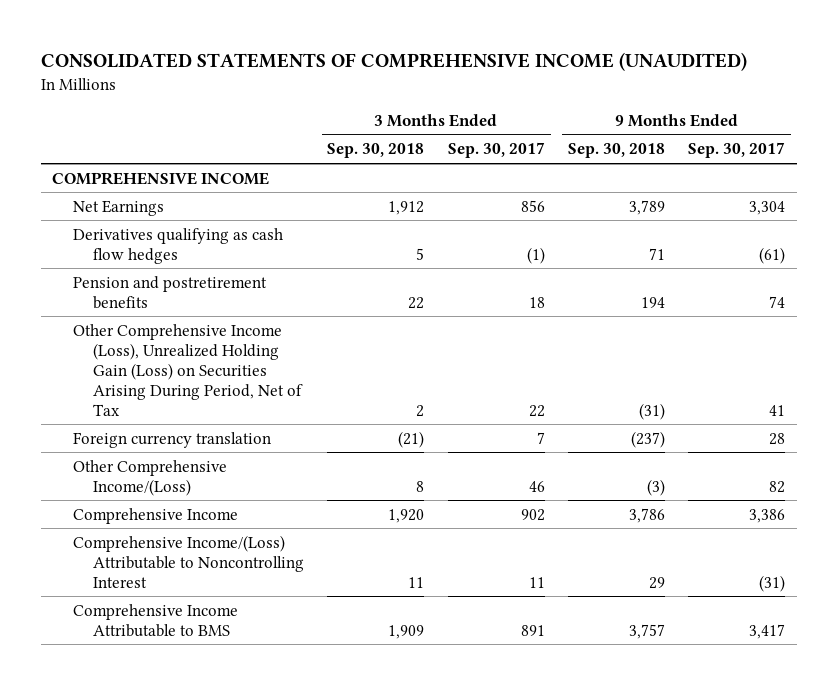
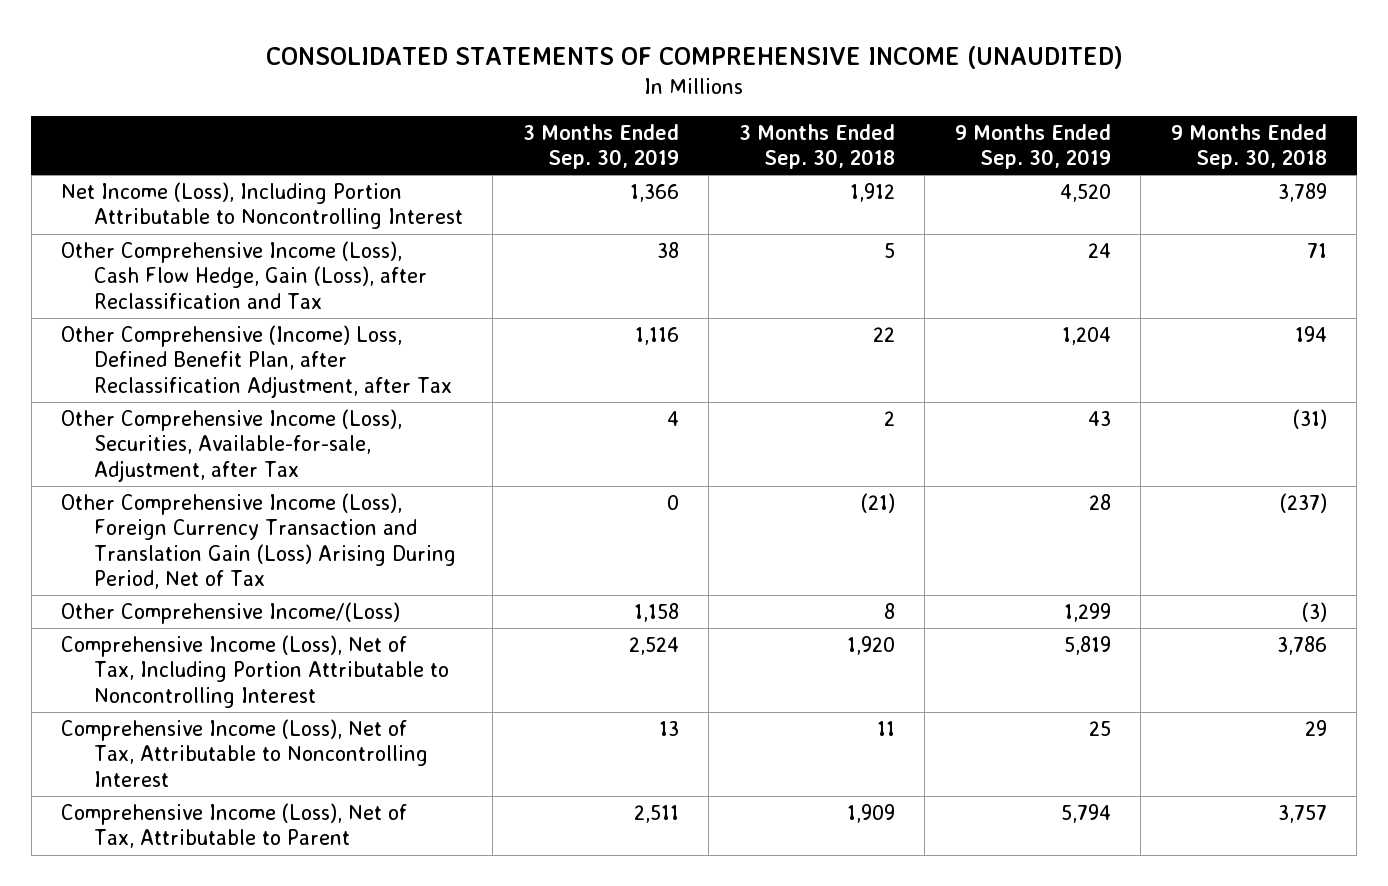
- | 3 Months Ended Sep. 30, 2018 | 3 Months Ended Sep. 30, 2017 | 9 Months Ended Sep. 30, 2018 | 9 Months Ended Sep. 30, 2017
+ | 3 Months Ended Sep. 30, 2019 | 3 Months Ended Sep. 30, 2018 | 9 Months Ended Sep. 30, 2019 | 9 Months Ended Sep. 30, 2018
- COMPREHENSIVE INCOME
- Net Earnings | 1,912 | 856 | 3,789 | 3,304
- Derivatives qualifying as cash flow hedges | 5 | (1) | 71 | (61)
- Pension and postretirement benefits | 22 | 18 | 194 | 74
- Other Comprehensive Income (Loss), Unrealized Holding Gain (Loss) on Securities Arising During Period, Net of Tax | 2 | 22 | (31) | 41
- Foreign currency translation | (21) | 7 | (237) | 28
+ Net Income (Loss), Including Portion Attributable to Noncontrolling Interest | 1,366 | 1,912 | 4,520 | 3,789
+ Other Comprehensive Income (Loss), Cash Flow Hedge, Gain (Loss), after Reclassification and Tax | 38 | 5 | 24 | 71
+ Other Comprehensive (Income) Loss, Defined Benefit Plan, after Reclassification Adjustment, after Tax | 1,116 | 22 | 1,204 | 194
+ Other Comprehensive Income (Loss), Securities, Available-for-sale, Adjustment, after Tax | 4 | 2 | 43 | (31)
+ Other Comprehensive Income (Loss), Foreign Currency Transaction and Translation Gain (Loss) Arising During Period, Net of Tax | 0 | (21) | 28 | (237)
- Comprehensive Income | 1,920 | 902 | 3,786 | 3,386
- Comprehensive Income/(Loss) Attributable to Noncontrolling Interest | 11 | 11 | 29 | (31)
- Comprehensive Income Attributable to BMS | 1,909 | 891 | 3,757 | 3,417
+ Comprehensive Income (Loss), Net of Tax, Including Portion Attributable to Noncontrolling Interest | 2,524 | 1,920 | 5,819 | 3,786
+ Comprehensive Income (Loss), Net of Tax, Attributable to Noncontrolling Interest | 13 | 11 | 25 | 29
+ Comprehensive Income (Loss), Net of Tax, Attributable to Parent | 2,511 | 1,909 | 5,794 | 3,757

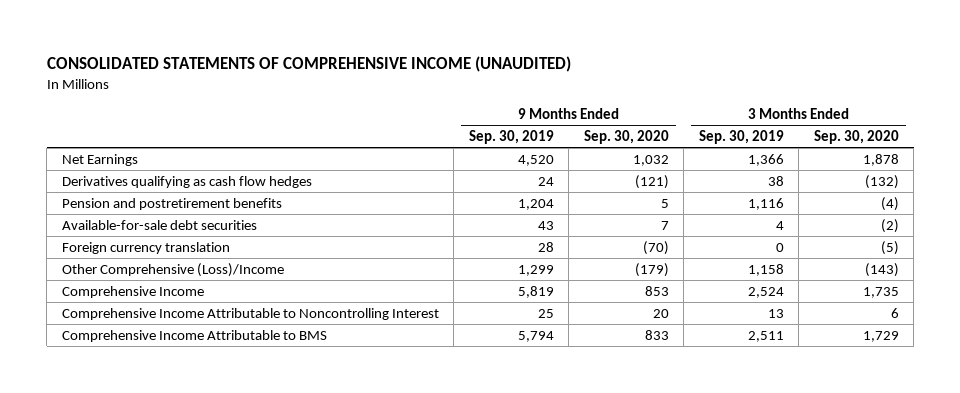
- | 3 Months Ended Sep. 30, 2019 | 3 Months Ended Sep. 30, 2018 | 9 Months Ended Sep. 30, 2019 | 9 Months Ended Sep. 30, 2018
+ | 9 Months Ended Sep. 30, 2019 | 9 Months Ended Sep. 30, 2020 | 3 Months Ended Sep. 30, 2019 | 3 Months Ended Sep. 30, 2020
- Net Income (Loss), Including Portion Attributable to Noncontrolling Interest | 1,366 | 1,912 | 4,520 | 3,789
- Other Comprehensive Income (Loss), Cash Flow Hedge, Gain (Loss), after Reclassification and Tax | 38 | 5 | 24 | 71
- Other Comprehensive (Income) Loss, Defined Benefit Plan, after Reclassification Adjustment, after Tax | 1,116 | 22 | 1,204 | 194
- Other Comprehensive Income (Loss), Securities, Available-for-sale, Adjustment, after Tax | 4 | 2 | 43 | (31)
- Other Comprehensive Income (Loss), Foreign Currency Transaction and Translation Gain (Loss) Arising During Period, Net of Tax | 0 | (21) | 28 | (237)
- Other Comprehensive Income/(Loss) | 1,158 | 8 | 1,299 | (3)
- Comprehensive Income (Loss), Net of Tax, Including Portion Attributable to Noncontrolling Interest | 2,524 | 1,920 | 5,819 | 3,786
- Comprehensive Income (Loss), Net of Tax, Attributable to Noncontrolling Interest | 13 | 11 | 25 | 29
- Comprehensive Income (Loss), Net of Tax, Attributable to Parent | 2,511 | 1,909 | 5,794 | 3,757
+ Net Earnings | 4,520 | 1,032 | 1,366 | 1,878
+ Derivatives qualifying as cash flow hedges | 24 | (121) | 38 | (132)
+ Pension and postretirement benefits | 1,204 | 5 | 1,116 | (4)
+ Available-for-sale debt securities | 43 | 7 | 4 | (2)
+ Foreign currency translation | 28 | (70) | 0 | (5)
+ Other Comprehensive (Loss)/Income | 1,299 | (179) | 1,158 | (143)
+ Comprehensive Income | 5,819 | 853 | 2,524 | 1,735
+ Comprehensive Income Attributable to Noncontrolling Interest | 25 | 20 | 13 | 6
+ Comprehensive Income Attributable to BMS | 5,794 | 833 | 2,511 | 1,729

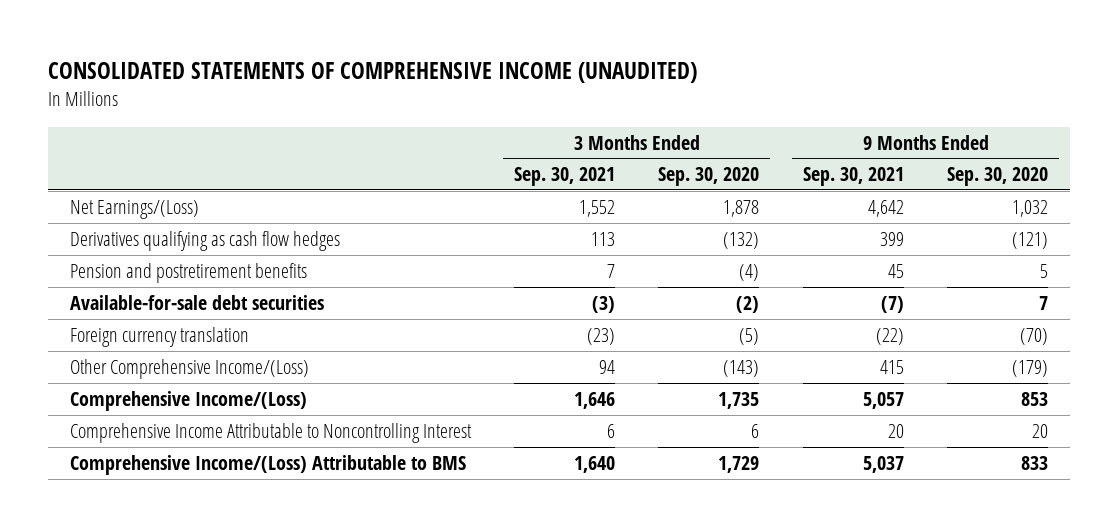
- | 9 Months Ended Sep. 30, 2019 | 9 Months Ended Sep. 30, 2020 | 3 Months Ended Sep. 30, 2019 | 3 Months Ended Sep. 30, 2020
+ | 3 Months Ended Sep. 30, 2021 | 3 Months Ended Sep. 30, 2020 | 9 Months Ended Sep. 30, 2021 | 9 Months Ended Sep. 30, 2020
- Net Earnings | 4,520 | 1,032 | 1,366 | 1,878
+ Net Earnings/(Loss) | 1,552 | 1,878 | 4,642 | 1,032
- Other Comprehensive (Loss)/Income | 1,299 | (179) | 1,158 | (143)
- Comprehensive Income | 5,819 | 853 | 2,524 | 1,735
+ Other Comprehensive Income/(Loss) | 94 | (143) | 415 | (179)
+ Comprehensive Income/(Loss) | 1,646 | 1,735 | 5,057 | 853
- Comprehensive Income Attributable to BMS | 5,794 | 833 | 2,511 | 1,729
+ Comprehensive Income/(Loss) Attributable to BMS | 1,640 | 1,729 | 5,037 | 833

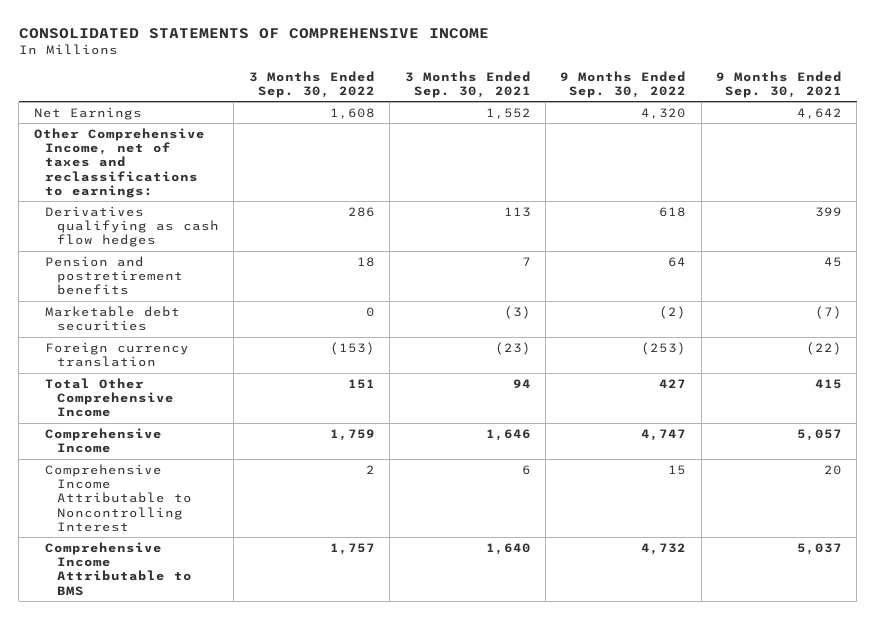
- CONSOLIDATED STATEMENTS OF COMPREHENSIVE INCOME (UNAUDITED)
+ CONSOLIDATED STATEMENTS OF COMPREHENSIVE INCOME
- | 3 Months Ended Sep. 30, 2021 | 3 Months Ended Sep. 30, 2020 | 9 Months Ended Sep. 30, 2021 | 9 Months Ended Sep. 30, 2020
+ | 3 Months Ended Sep. 30, 2022 | 3 Months Ended Sep. 30, 2021 | 9 Months Ended Sep. 30, 2022 | 9 Months Ended Sep. 30, 2021
- Net Earnings/(Loss) | 1,552 | 1,878 | 4,642 | 1,032
+ Net Earnings | 1,608 | 1,552 | 4,320 | 4,642
+ Other Comprehensive Income, net of taxes and reclassifications to earnings:
- Available-for-sale debt securities | (3) | (2) | (7) | 7
+ Marketable debt securities | 0 | (3) | (2) | (7)
- Other Comprehensive Income/(Loss) | 94 | (143) | 415 | (179)
- Comprehensive Income/(Loss) | 1,646 | 1,735 | 5,057 | 853
+ Total Other Comprehensive Income | 151 | 94 | 427 | 415
+ Comprehensive Income | 1,759 | 1,646 | 4,747 | 5,057
- Comprehensive Income/(Loss) Attributable to BMS | 1,640 | 1,729 | 5,037 | 833
+ Comprehensive Income Attributable to BMS | 1,757 | 1,640 | 4,732 | 5,037

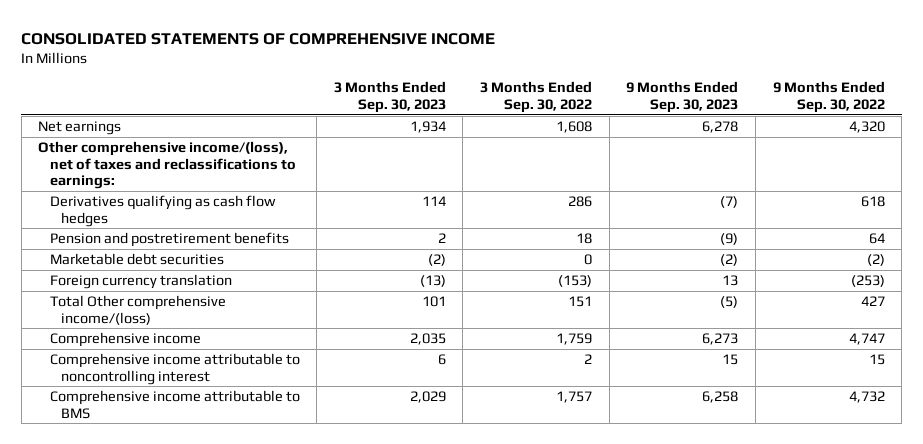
- | 3 Months Ended Sep. 30, 2022 | 3 Months Ended Sep. 30, 2021 | 9 Months Ended Sep. 30, 2022 | 9 Months Ended Sep. 30, 2021
+ | 3 Months Ended Sep. 30, 2023 | 3 Months Ended Sep. 30, 2022 | 9 Months Ended Sep. 30, 2023 | 9 Months Ended Sep. 30, 2022
- Net Earnings | 1,608 | 1,552 | 4,320 | 4,642
- Other Comprehensive Income, net of taxes and reclassifications to earnings:
+ Net earnings | 1,934 | 1,608 | 6,278 | 4,320
+ Other comprehensive income/(loss), net of taxes and reclassifications to earnings:
- Total Other Comprehensive Income | 151 | 94 | 427 | 415
- Comprehensive Income | 1,759 | 1,646 | 4,747 | 5,057
- Comprehensive Income Attributable to Noncontrolling Interest | 2 | 6 | 15 | 20
- Comprehensive Income Attributable to BMS | 1,757 | 1,640 | 4,732 | 5,037
+ Total Other comprehensive income/(loss) | 101 | 151 | (5) | 427
+ Comprehensive income | 2,035 | 1,759 | 6,273 | 4,747
+ Comprehensive income attributable to noncontrolling interest | 6 | 2 | 15 | 15
+ Comprehensive income attributable to BMS | 2,029 | 1,757 | 6,258 | 4,732

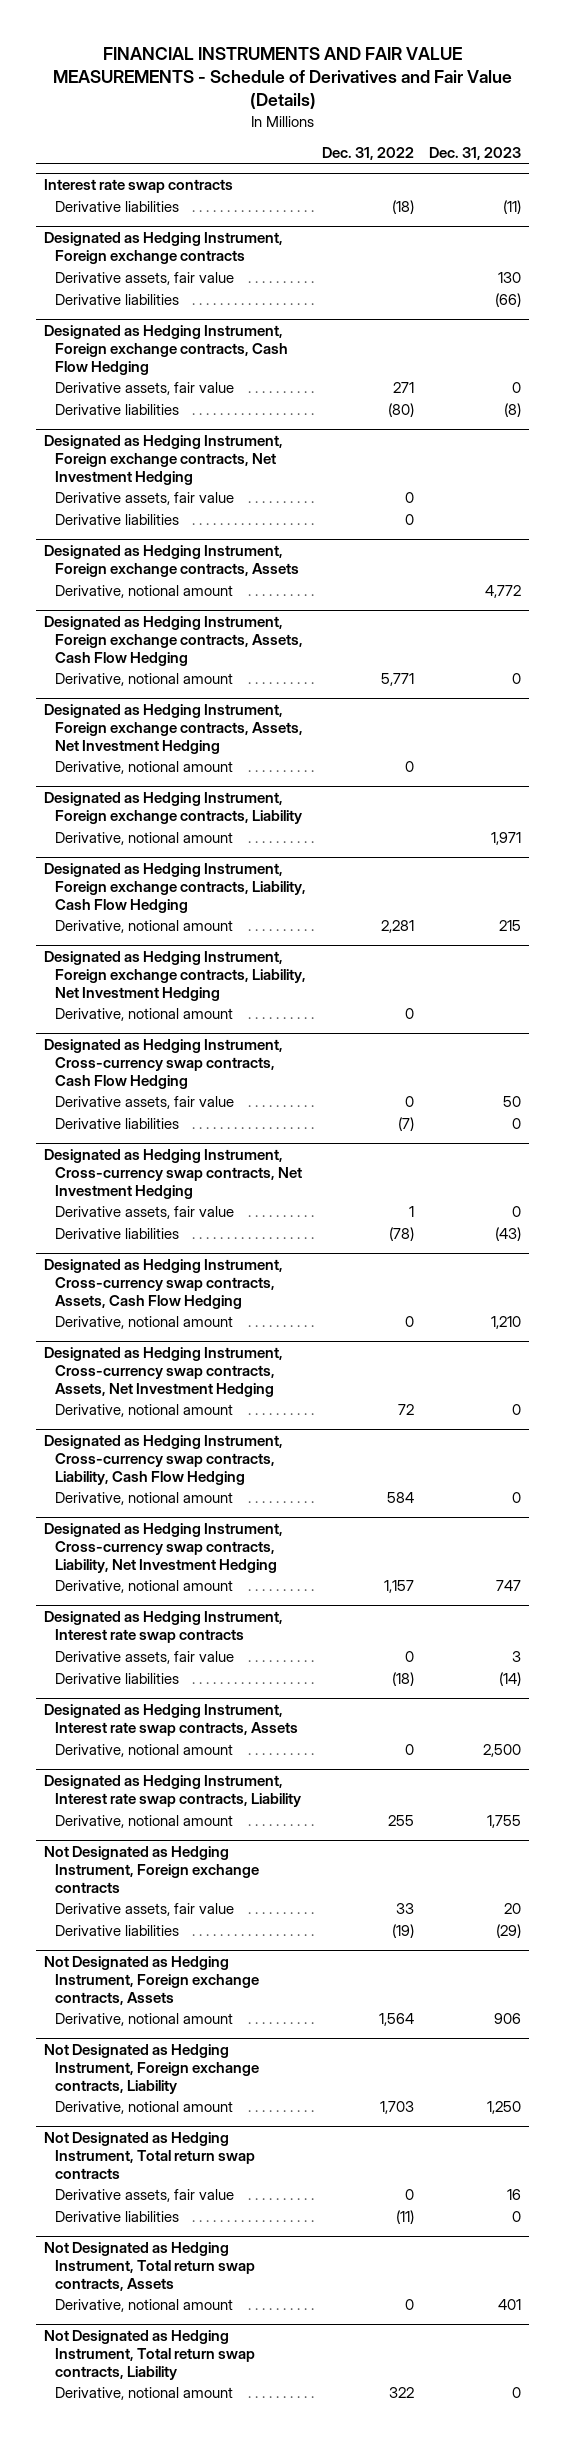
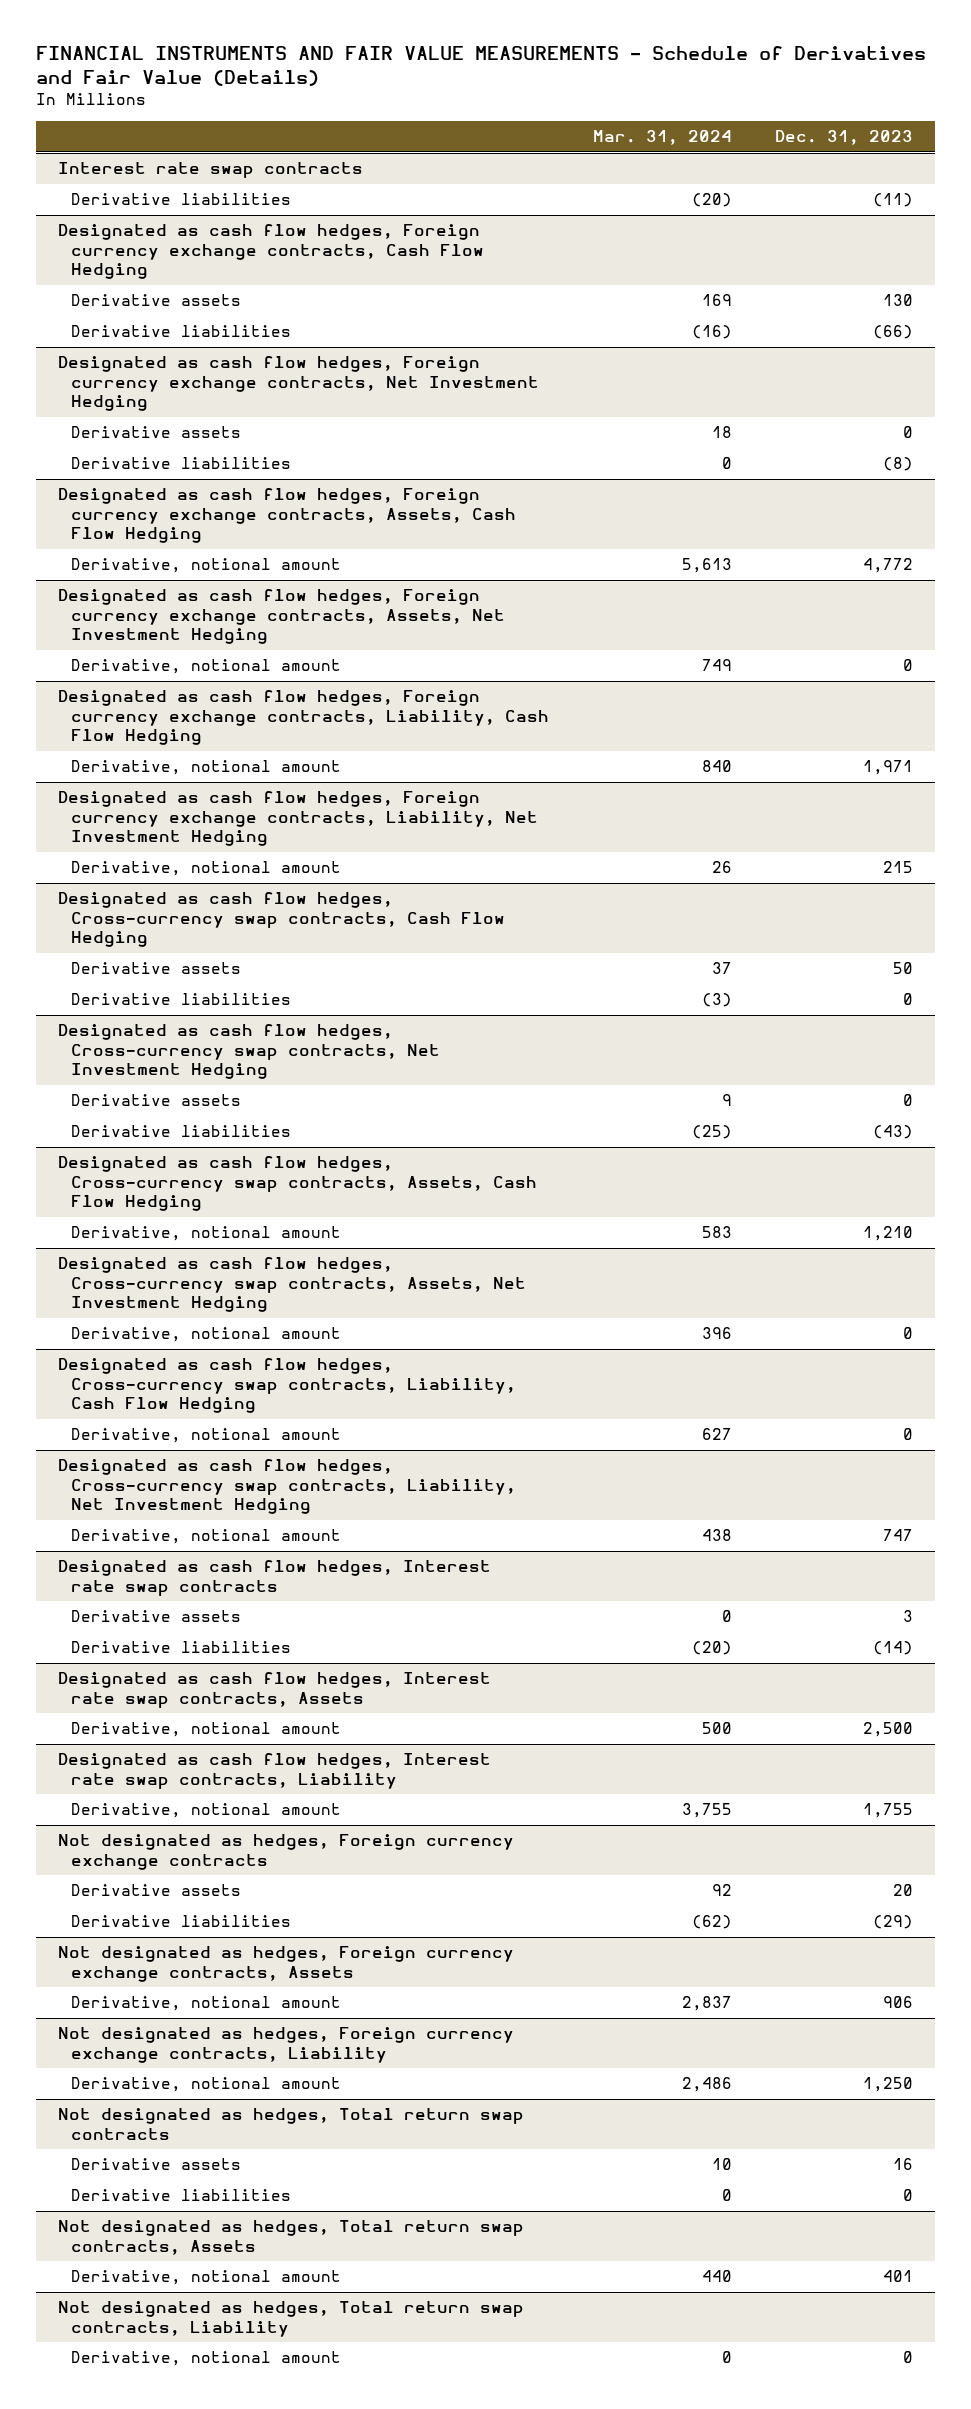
- | Dec. 31, 2022 | Dec. 31, 2023
+ | Mar. 31, 2024 | Dec. 31, 2023
- Designated as Hedging Instrument, Foreign exchange contracts
- Derivative assets, fair value | | 130
+ Designated as cash flow hedges, Foreign currency exchange contracts, Cash Flow Hedging
+ Derivative assets | 169 | 130
- Designated as Hedging Instrument, Foreign exchange contracts, Cash Flow Hedging
- Derivative assets, fair value | 271 | 0
+ Designated as cash flow hedges, Foreign currency exchange contracts, Net Investment Hedging
+ Derivative assets | 18 | 0
- Designated as Hedging Instrument, Foreign exchange contracts, Net Investment Hedging
- Derivative assets, fair value | 0 |
- Derivative liabilities | 0 |
- Designated as Hedging Instrument, Foreign exchange contracts, Assets
+ Designated as cash flow hedges, Foreign currency exchange contracts, Assets, Cash Flow Hedging
- Designated as Hedging Instrument, Foreign exchange contracts, Assets, Cash Flow Hedging
+ Designated as cash flow hedges, Foreign currency exchange contracts, Assets, Net Investment Hedging
- Designated as Hedging Instrument, Foreign exchange contracts, Assets, Net Investment Hedging
- Derivative, notional amount | 0 |
- Designated as Hedging Instrument, Foreign exchange contracts, Liability
+ Designated as cash flow hedges, Foreign currency exchange contracts, Liability, Cash Flow Hedging
- Designated as Hedging Instrument, Foreign exchange contracts, Liability, Cash Flow Hedging
+ Designated as cash flow hedges, Foreign currency exchange contracts, Liability, Net Investment Hedging
- Designated as Hedging Instrument, Foreign exchange contracts, Liability, Net Investment Hedging
- Derivative, notional amount | 0 |
- Designated as Hedging Instrument, Cross-currency swap contracts, Cash Flow Hedging
- Derivative assets, fair value | 0 | 50
+ Designated as cash flow hedges, Cross-currency swap contracts, Cash Flow Hedging
+ Derivative assets | 37 | 50
- Designated as Hedging Instrument, Cross-currency swap contracts, Net Investment Hedging
- Derivative assets, fair value | 1 | 0
+ Designated as cash flow hedges, Cross-currency swap contracts, Net Investment Hedging
+ Derivative assets | 9 | 0
- Designated as Hedging Instrument, Cross-currency swap contracts, Assets, Cash Flow Hedging
+ Designated as cash flow hedges, Cross-currency swap contracts, Assets, Cash Flow Hedging
- Designated as Hedging Instrument, Cross-currency swap contracts, Assets, Net Investment Hedging
+ Designated as cash flow hedges, Cross-currency swap contracts, Assets, Net Investment Hedging
- Designated as Hedging Instrument, Cross-currency swap contracts, Liability, Cash Flow Hedging
+ Designated as cash flow hedges, Cross-currency swap contracts, Liability, Cash Flow Hedging
- Designated as Hedging Instrument, Cross-currency swap contracts, Liability, Net Investment Hedging
+ Designated as cash flow hedges, Cross-currency swap contracts, Liability, Net Investment Hedging
- Designated as Hedging Instrument, Interest rate swap contracts
- Derivative assets, fair value | 0 | 3
+ Designated as cash flow hedges, Interest rate swap contracts
+ Derivative assets | 0 | 3
- Designated as Hedging Instrument, Interest rate swap contracts, Assets
+ Designated as cash flow hedges, Interest rate swap contracts, Assets
- Designated as Hedging Instrument, Interest rate swap contracts, Liability
+ Designated as cash flow hedges, Interest rate swap contracts, Liability
- Not Designated as Hedging Instrument, Foreign exchange contracts
- Derivative assets, fair value | 33 | 20
+ Not designated as hedges, Foreign currency exchange contracts
+ Derivative assets | 92 | 20
- Not Designated as Hedging Instrument, Foreign exchange contracts, Assets
+ Not designated as hedges, Foreign currency exchange contracts, Assets
- Not Designated as Hedging Instrument, Foreign exchange contracts, Liability
+ Not designated as hedges, Foreign currency exchange contracts, Liability
- Not Designated as Hedging Instrument, Total return swap contracts
- Derivative assets, fair value | 0 | 16
+ Not designated as hedges, Total return swap contracts
+ Derivative assets | 10 | 16
- Not Designated as Hedging Instrument, Total return swap contracts, Assets
+ Not designated as hedges, Total return swap contracts, Assets
- Not Designated as Hedging Instrument, Total return swap contracts, Liability
+ Not designated as hedges, Total return swap contracts, Liability

